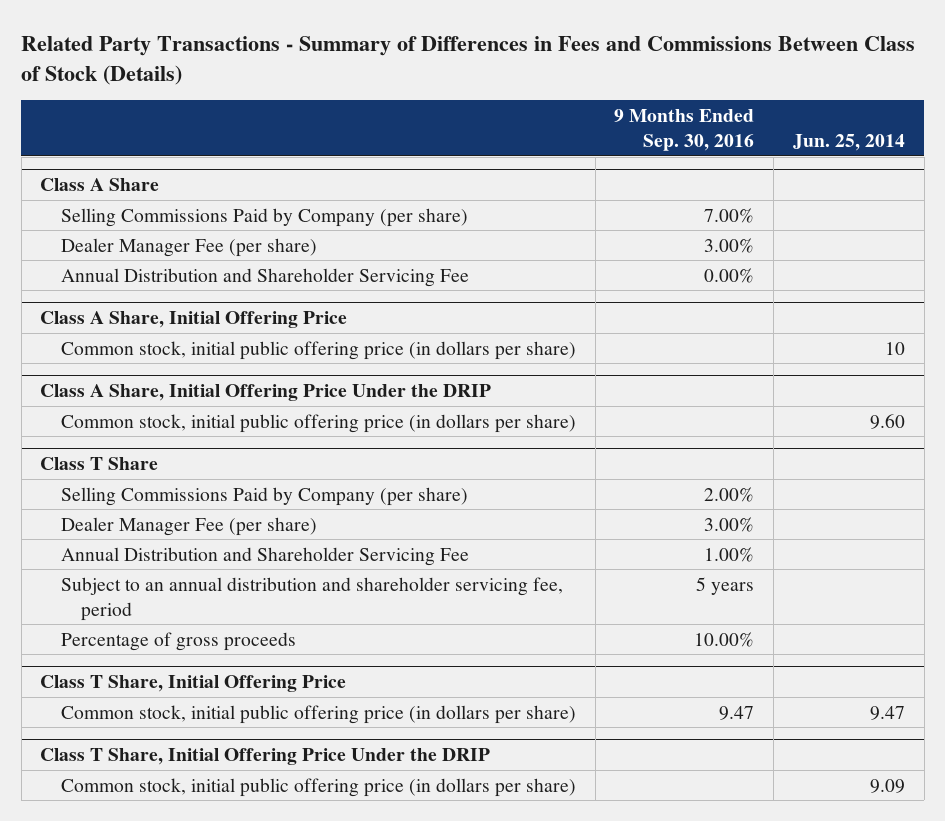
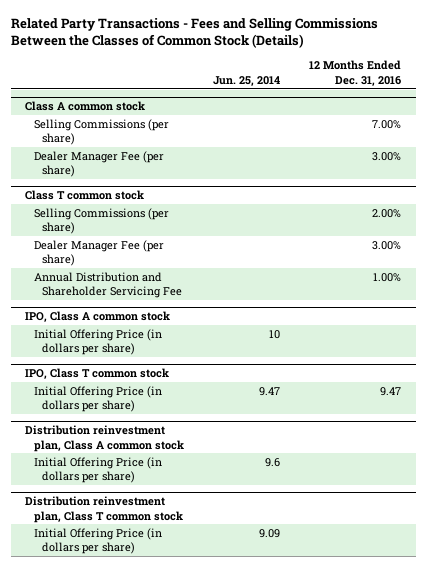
- Related Party Transactions - Summary of Differences in Fees and Commissions Between Class of Stock (Details)
+ Related Party Transactions - Fees and Selling Commissions Between the Classes of Common Stock (Details)
- | 9 Months Ended Sep. 30, 2016 | Jun. 25, 2014
+ | Jun. 25, 2014 | 12 Months Ended Dec. 31, 2016
- Class A Share
- Selling Commissions Paid by Company (per share) | 7.00% |
+ Class A common stock
+ Selling Commissions (per share) | | 7.00%
- Annual Distribution and Shareholder Servicing Fee | 0.00% |
- Class A Share, Initial Offering Price
- Common stock, initial public offering price (in dollars per share) | | 10
- Class A Share, Initial Offering Price Under the DRIP
- Common stock, initial public offering price (in dollars per share) | | 9.60
- Class T Share
- Selling Commissions Paid by Company (per share) | 2.00% |
+ Class T common stock
+ Selling Commissions (per share) | | 2.00%
- Subject to an annual distribution and shareholder servicing fee, period | 5 years |
- Percentage of gross proceeds | 10.00% |
- Class T Share, Initial Offering Price
- Common stock, initial public offering price (in dollars per share) | 9.47 | 9.47
- Class T Share, Initial Offering Price Under the DRIP
- Common stock, initial public offering price (in dollars per share) | | 9.09
+ IPO, Class A common stock
+ Initial Offering Price (in dollars per share) | 10 |
+ IPO, Class T common stock
+ Initial Offering Price (in dollars per share) | 9.47 | 9.47
+ Distribution reinvestment plan, Class A common stock
+ Initial Offering Price (in dollars per share) | 9.6 |
+ Distribution reinvestment plan, Class T common stock
+ Initial Offering Price (in dollars per share) | 9.09 |

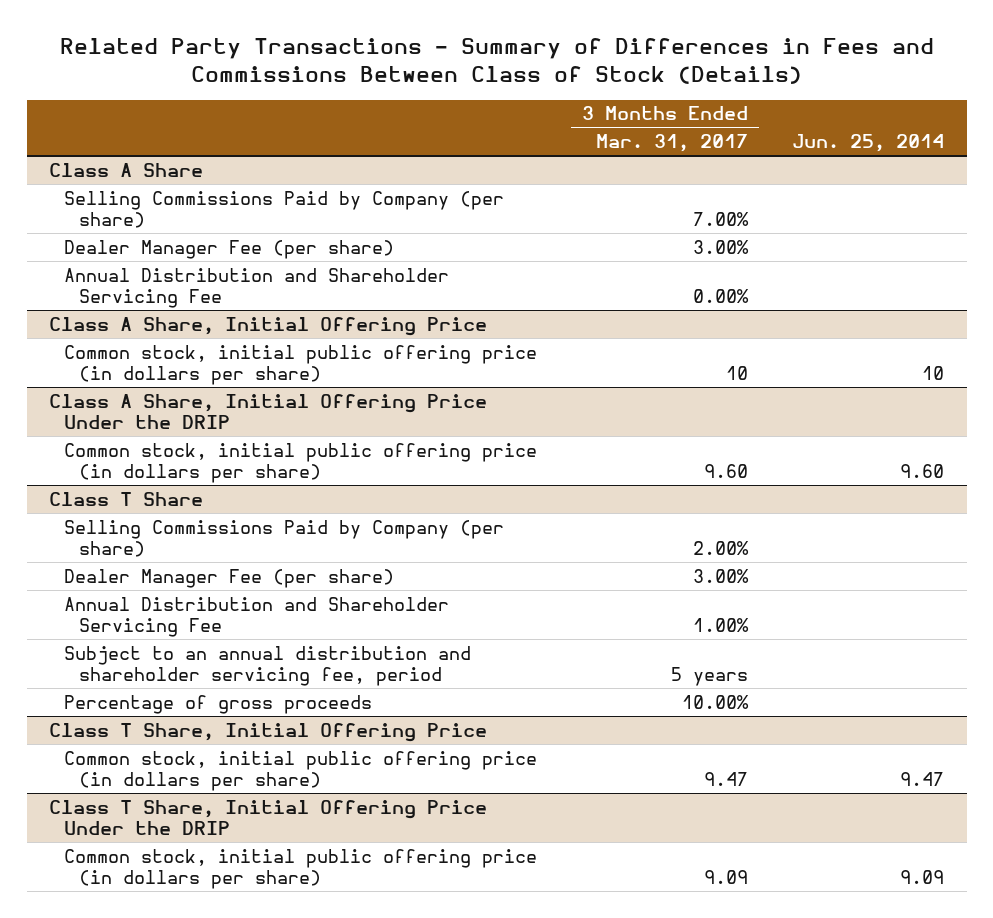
- Related Party Transactions - Fees and Selling Commissions Between the Classes of Common Stock (Details)
+ Related Party Transactions - Summary of Differences in Fees and Commissions Between Class of Stock (Details)
- | Jun. 25, 2014 | 12 Months Ended Dec. 31, 2016
+ | 3 Months Ended Mar. 31, 2017 | Jun. 25, 2014
- Class A common stock
- Selling Commissions (per share) | | 7.00%
+ Class A Share
+ Selling Commissions Paid by Company (per share) | 7.00% |
- Class T common stock
- Selling Commissions (per share) | | 2.00%
+ Annual Distribution and Shareholder Servicing Fee | 0.00% |
+ Class A Share, Initial Offering Price
+ Common stock, initial public offering price (in dollars per share) | 10 | 10
+ Class A Share, Initial Offering Price Under the DRIP
+ Common stock, initial public offering price (in dollars per share) | 9.60 | 9.60
+ Class T Share
+ Selling Commissions Paid by Company (per share) | 2.00% |
- IPO, Class A common stock
- Initial Offering Price (in dollars per share) | 10 |
- IPO, Class T common stock
- Initial Offering Price (in dollars per share) | 9.47 | 9.47
- Distribution reinvestment plan, Class A common stock
- Initial Offering Price (in dollars per share) | 9.6 |
- Distribution reinvestment plan, Class T common stock
- Initial Offering Price (in dollars per share) | 9.09 |
+ Subject to an annual distribution and shareholder servicing fee, period | 5 years |
+ Percentage of gross proceeds | 10.00% |
+ Class T Share, Initial Offering Price
+ Common stock, initial public offering price (in dollars per share) | 9.47 | 9.47
+ Class T Share, Initial Offering Price Under the DRIP
+ Common stock, initial public offering price (in dollars per share) | 9.09 | 9.09

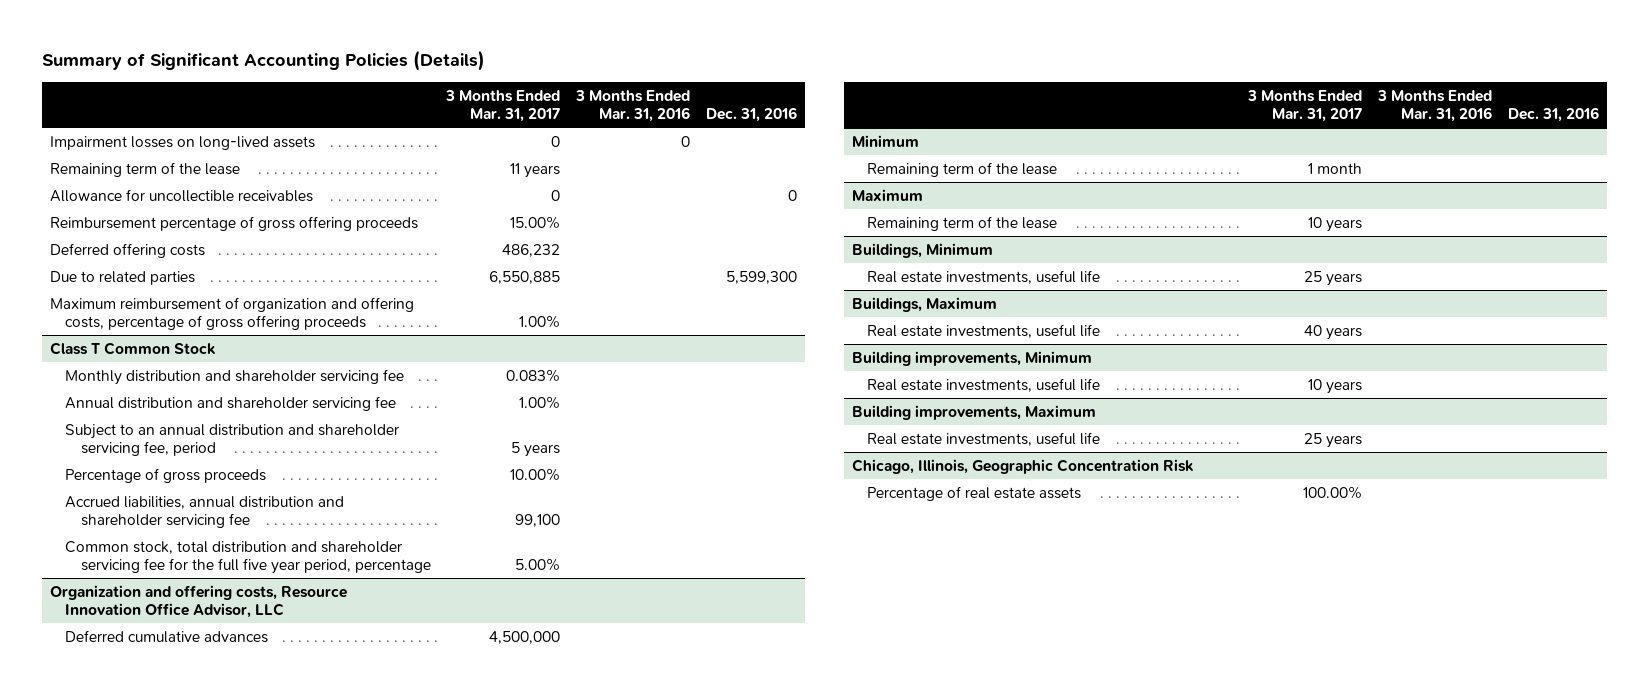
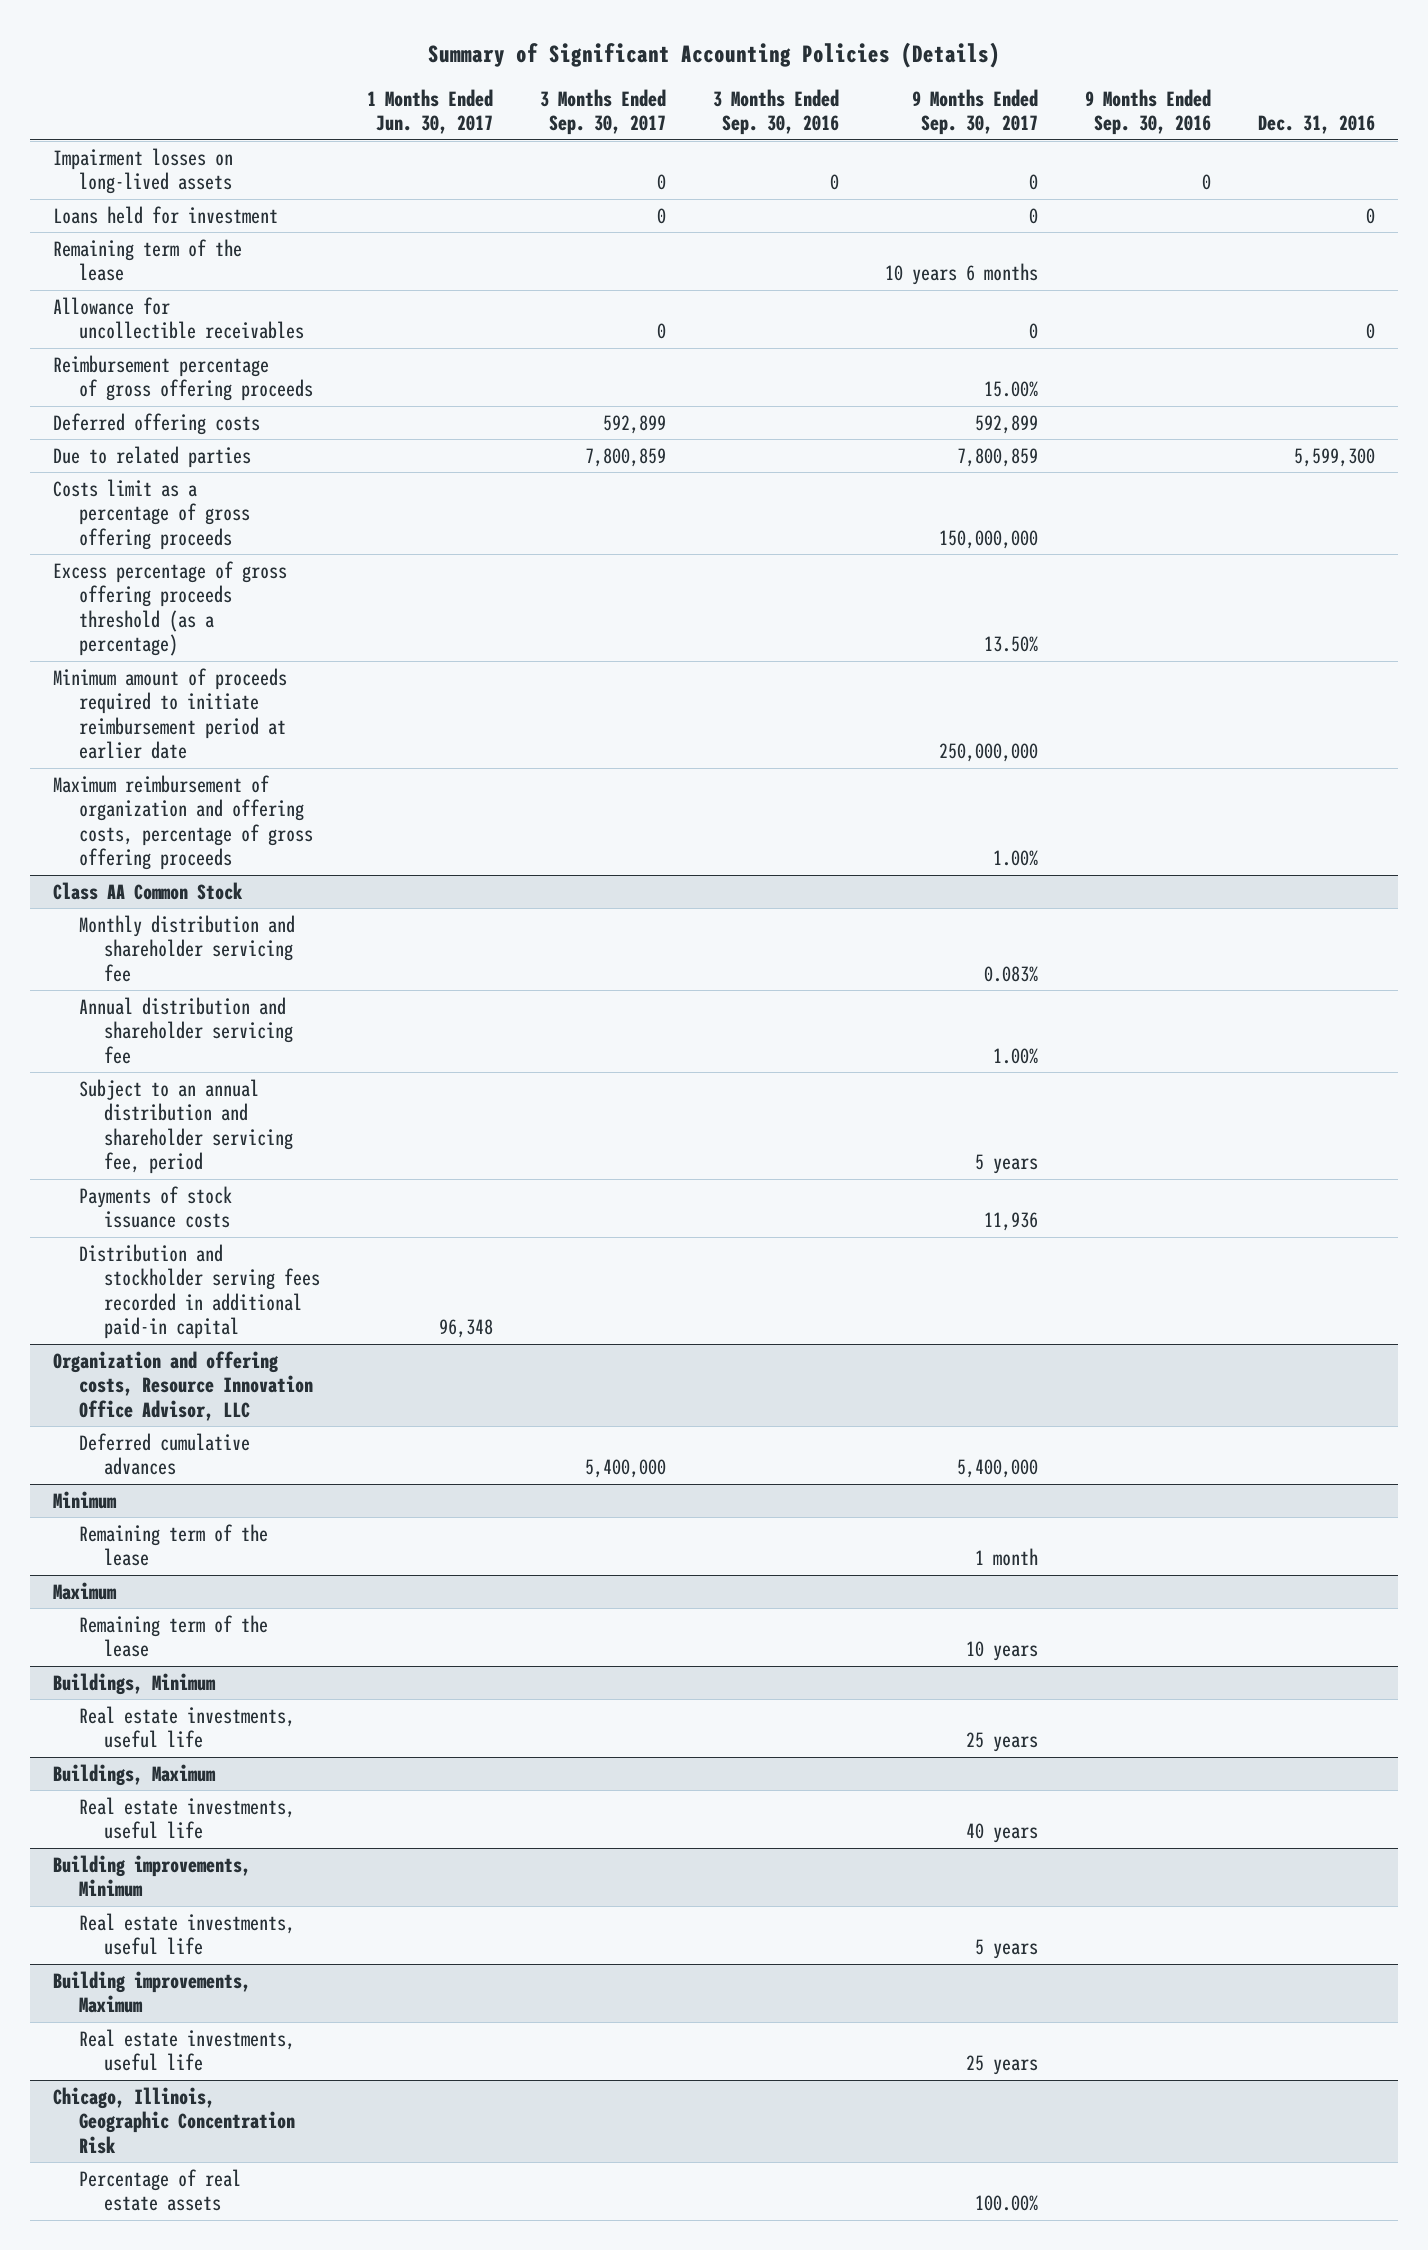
- | 3 Months Ended Mar. 31, 2017 | 3 Months Ended Mar. 31, 2016 | Dec. 31, 2016
+ | 1 Months Ended Jun. 30, 2017 | 3 Months Ended Sep. 30, 2017 | 3 Months Ended Sep. 30, 2016 | 9 Months Ended Sep. 30, 2017 | 9 Months Ended Sep. 30, 2016 | Dec. 31, 2016
+ Loans held for investment | | 0 | | 0 | | 0
+ Costs limit as a percentage of gross offering proceeds | | | | 150,000,000 | |
+ Excess percentage of gross offering proceeds threshold (as a percentage) | | | | 13.50% | |
+ Minimum amount of proceeds required to initiate reimbursement period at earlier date | | | | 250,000,000 | |
- Class T Common Stock
- Monthly distribution and shareholder servicing fee | 0.083% | |
- Annual distribution and shareholder servicing fee | 1.00% | |
- Subject to an annual distribution and shareholder servicing fee, period | 5 years | |
- Percentage of gross proceeds | 10.00% | |
- Accrued liabilities, annual distribution and shareholder servicing fee | 99,100 | |
- Common stock, total distribution and shareholder servicing fee for the full five year period, percentage | 5.00% | |
+ Class AA Common Stock
+ Monthly distribution and shareholder servicing fee | | | | 0.083% | |
+ Annual distribution and shareholder servicing fee | | | | 1.00% | |
+ Subject to an annual distribution and shareholder servicing fee, period | | | | 5 years | |
+ Payments of stock issuance costs | | | | 11,936 | |
+ Distribution and stockholder serving fees recorded in additional paid-in capital | 96,348 | | | | |

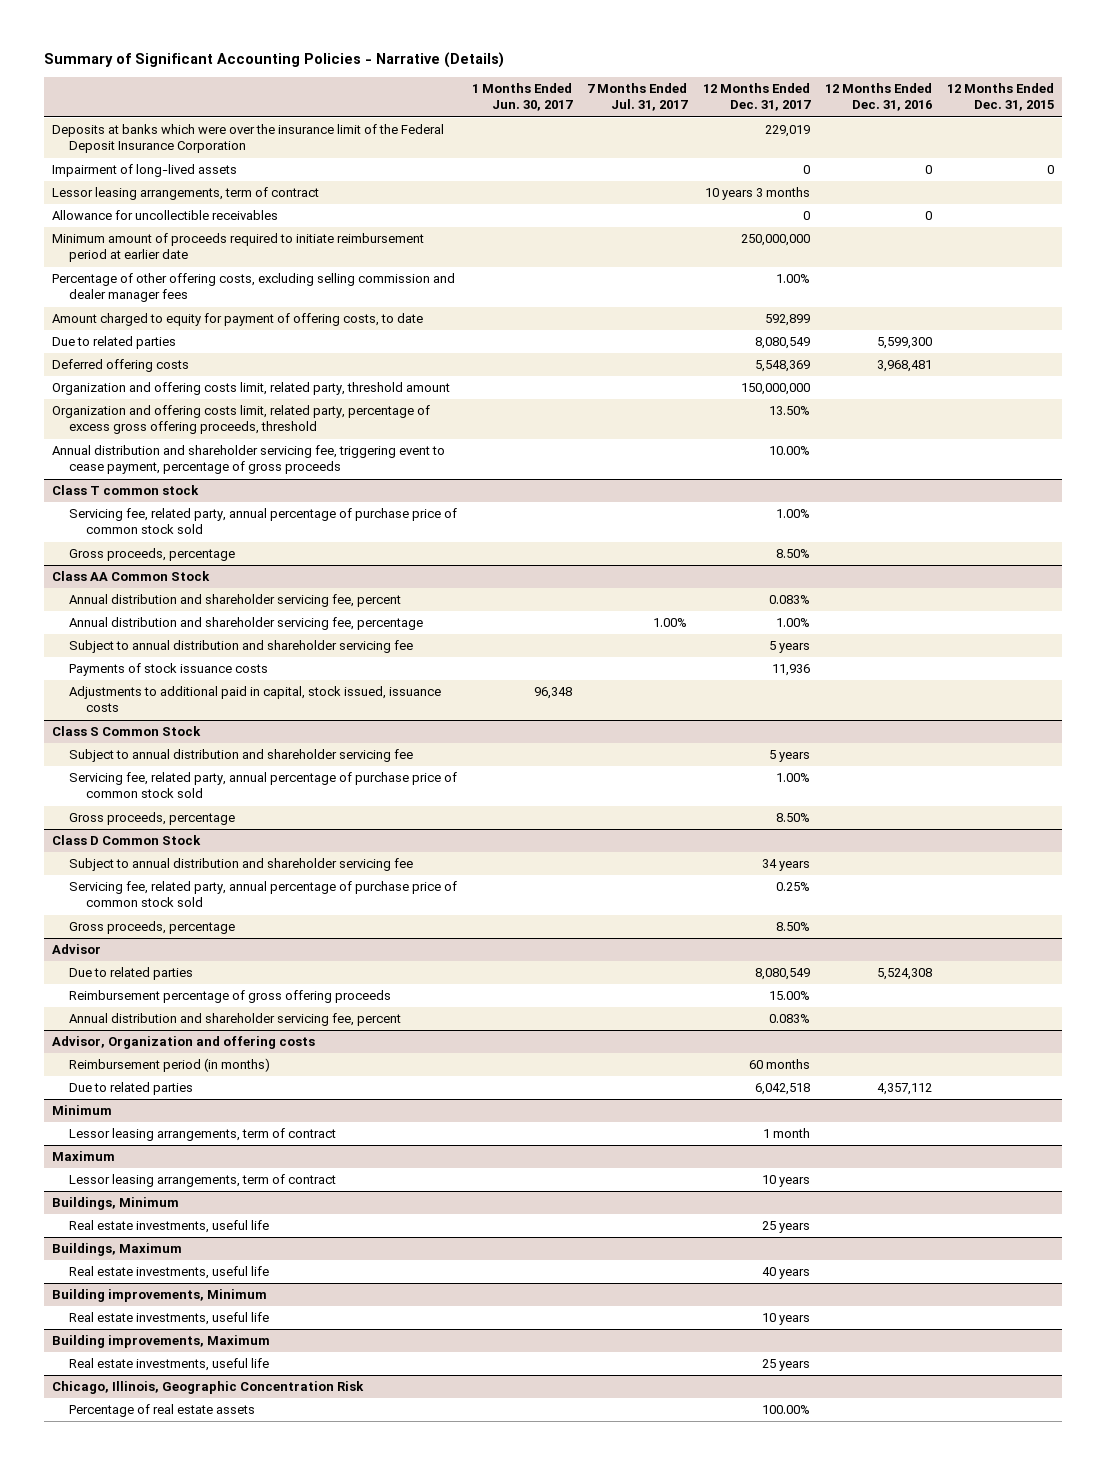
- Summary of Significant Accounting Policies (Details)
+ Summary of Significant Accounting Policies - Narrative (Details)
- | 1 Months Ended Jun. 30, 2017 | 3 Months Ended Sep. 30, 2017 | 3 Months Ended Sep. 30, 2016 | 9 Months Ended Sep. 30, 2017 | 9 Months Ended Sep. 30, 2016 | Dec. 31, 2016
+ | 1 Months Ended Jun. 30, 2017 | 7 Months Ended Jul. 31, 2017 | 12 Months Ended Dec. 31, 2017 | 12 Months Ended Dec. 31, 2016 | 12 Months Ended Dec. 31, 2015
- Impairment losses on long-lived assets | | 0 | 0 | 0 | 0 |
- Loans held for investment | | 0 | | 0 | | 0
- Remaining term of the lease | | | | 10 years 6 months | |
+ Deposits at banks which were over the insurance limit of the Federal Deposit Insurance Corporation | | | 229,019 | |
+ Impairment of long-lived assets | | | 0 | 0 | 0
+ Lessor leasing arrangements, term of contract | | | 10 years 3 months | |
- Reimbursement percentage of gross offering proceeds | | | | 15.00% | |
- Costs limit as a percentage of gross offering proceeds | | | | 150,000,000 | |
- Excess percentage of gross offering proceeds threshold (as a percentage) | | | | 13.50% | |
- Maximum reimbursement of organization and offering costs, percentage of gross offering proceeds | | | | 1.00% | |
+ Percentage of other offering costs, excluding selling commission and dealer manager fees | | | 1.00% | |
+ Amount charged to equity for payment of offering costs, to date | | | 592,899 | |
moved down: Due to related parties | | | 8,080,549 | 5,599,300 |
moved down: Deferred offering costs | | | 5,548,369 | 3,968,481 |
+ Organization and offering costs limit, related party, threshold amount | | | 150,000,000 | |
+ Organization and offering costs limit, related party, percentage of excess gross offering proceeds, threshold | | | 13.50% | |
+ Annual distribution and shareholder servicing fee, triggering event to cease payment, percentage of gross proceeds | | | 10.00% | |
+ Class T common stock
+ Servicing fee, related party, annual percentage of purchase price of common stock sold | | | 1.00% | |
+ Gross proceeds, percentage | | | 8.50% | |
@ Class AA Common Stock
- Monthly distribution and shareholder servicing fee | | | | 0.083% | |
- Annual distribution and shareholder servicing fee | | | | 1.00% | |
- Subject to an annual distribution and shareholder servicing fee, period | | | | 5 years | |
+ Annual distribution and shareholder servicing fee, percent | | | 0.083% | |
+ Annual distribution and shareholder servicing fee, percentage | | 1.00% | 1.00% | |
+ Subject to annual distribution and shareholder servicing fee | | | 5 years | |
- Distribution and stockholder serving fees recorded in additional paid-in capital | 96,348 | | | | |
- Organization and offering costs, Resource Innovation Office Advisor, LLC
- Deferred cumulative advances | | 5,400,000 | | 5,400,000 | |
@ Class AA Common Stock
+ Adjustments to additional paid in capital, stock issued, issuance costs | 96,348 | | | |
+ Class S Common Stock
+ Subject to annual distribution and shareholder servicing fee | | | 5 years | |
+ Servicing fee, related party, annual percentage of purchase price of common stock sold | | | 1.00% | |
+ Gross proceeds, percentage | | | 8.50% | |
+ Class D Common Stock
+ Subject to annual distribution and shareholder servicing fee | | | 34 years | |
+ Servicing fee, related party, annual percentage of purchase price of common stock sold | | | 0.25% | |
+ Gross proceeds, percentage | | | 8.50% | |
+ Advisor
+ Due to related parties | | | 8,080,549 | 5,524,308 |
+ Reimbursement percentage of gross offering proceeds | | | 15.00% | |
+ Annual distribution and shareholder servicing fee, percent | | | 0.083% | |
+ Advisor, Organization and offering costs
+ Reimbursement period (in months) | | | 60 months | |
+ Due to related parties | | | 6,042,518 | 4,357,112 |
@ Minimum
- Remaining term of the lease | | | | 1 month | |
+ Lessor leasing arrangements, term of contract | | | 1 month | |
@ Maximum
- Remaining term of the lease | | | | 10 years | |
+ Lessor leasing arrangements, term of contract | | | 10 years | |

